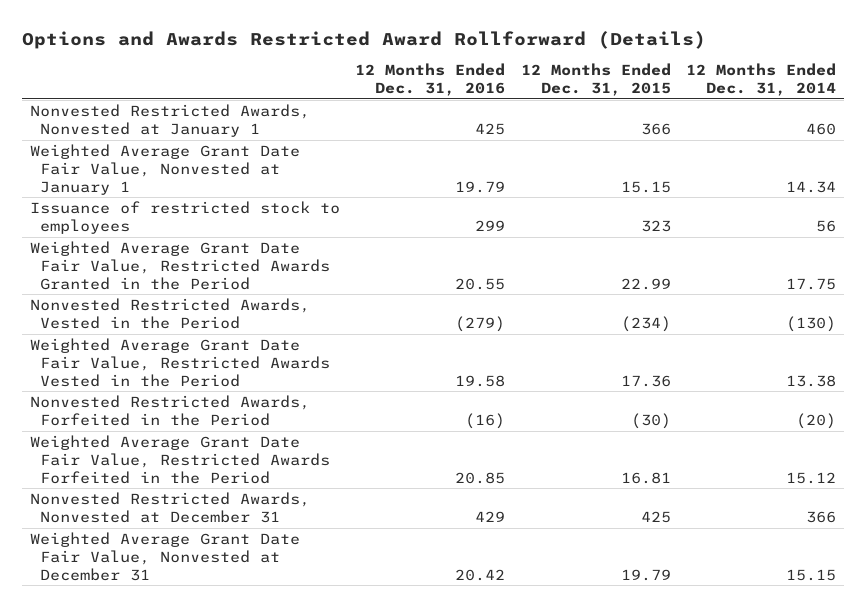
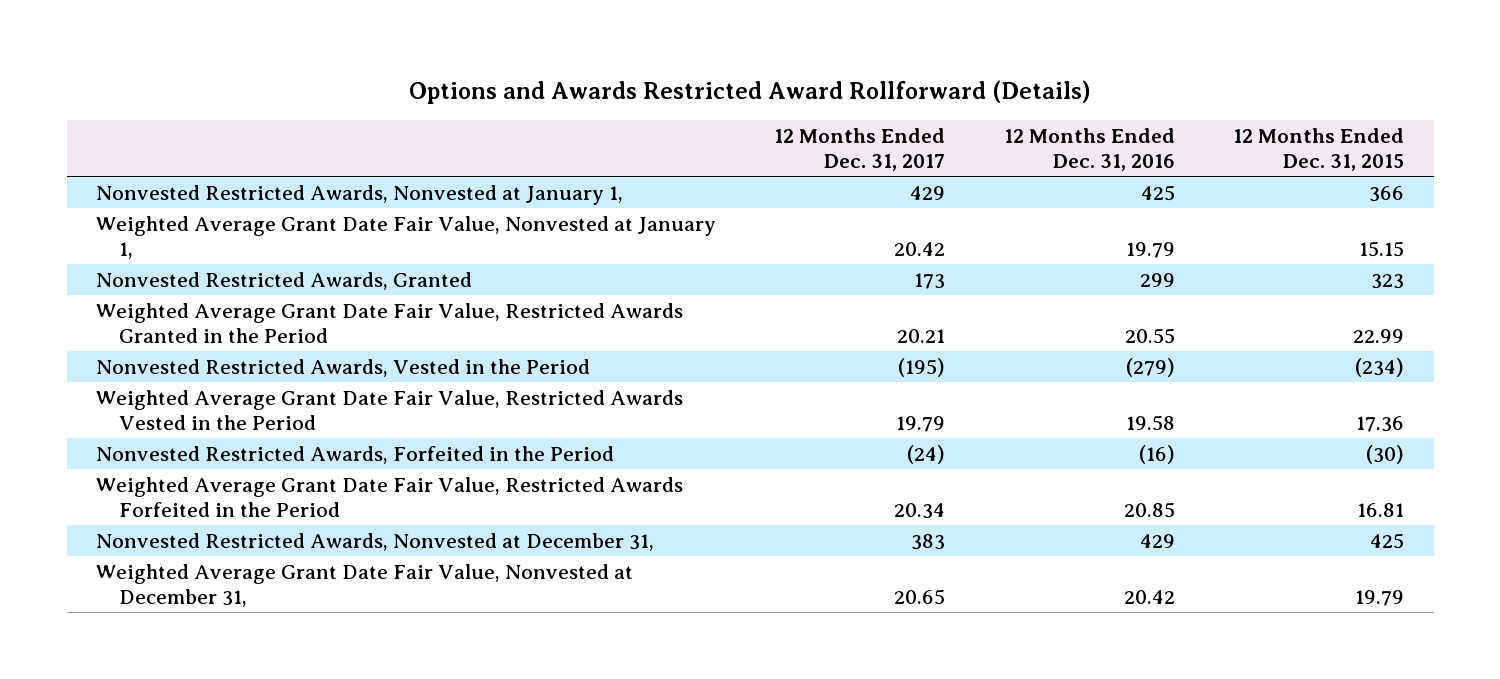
- | 12 Months Ended Dec. 31, 2016 | 12 Months Ended Dec. 31, 2015 | 12 Months Ended Dec. 31, 2014
+ | 12 Months Ended Dec. 31, 2017 | 12 Months Ended Dec. 31, 2016 | 12 Months Ended Dec. 31, 2015
- Nonvested Restricted Awards, Nonvested at January 1 | 425 | 366 | 460
- Weighted Average Grant Date Fair Value, Nonvested at January 1 | 19.79 | 15.15 | 14.34
- Issuance of restricted stock to employees | 299 | 323 | 56
+ Nonvested Restricted Awards, Nonvested at January 1, | 429 | 425 | 366
+ Weighted Average Grant Date Fair Value, Nonvested at January 1, | 20.42 | 19.79 | 15.15
+ Nonvested Restricted Awards, Granted | 173 | 299 | 323
- Nonvested Restricted Awards, Nonvested at December 31 | 429 | 425 | 366
- Weighted Average Grant Date Fair Value, Nonvested at December 31 | 20.42 | 19.79 | 15.15
+ Nonvested Restricted Awards, Nonvested at December 31, | 383 | 429 | 425
+ Weighted Average Grant Date Fair Value, Nonvested at December 31, | 20.65 | 20.42 | 19.79

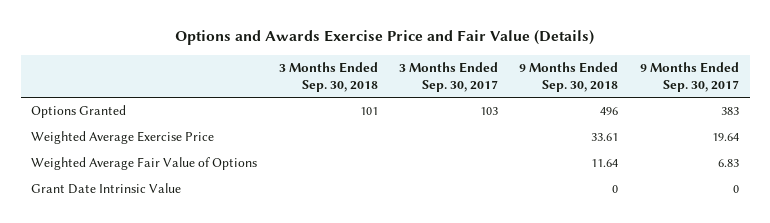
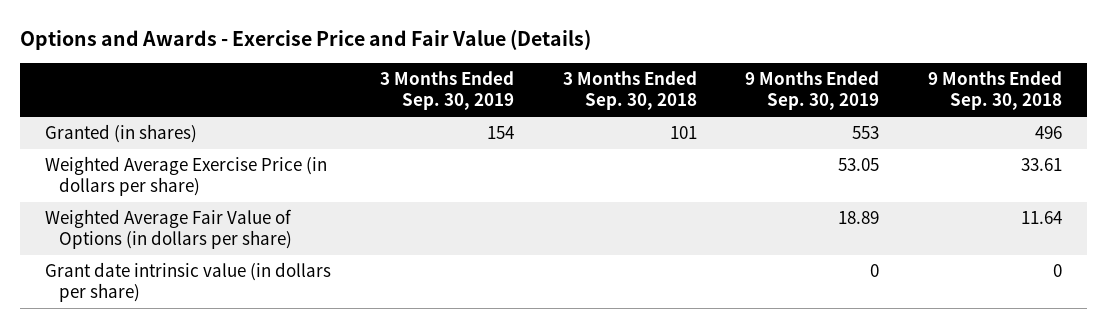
- Options and Awards Exercise Price and Fair Value (Details)
+ Options and Awards - Exercise Price and Fair Value (Details)
- | 3 Months Ended Sep. 30, 2018 | 3 Months Ended Sep. 30, 2017 | 9 Months Ended Sep. 30, 2018 | 9 Months Ended Sep. 30, 2017
+ | 3 Months Ended Sep. 30, 2019 | 3 Months Ended Sep. 30, 2018 | 9 Months Ended Sep. 30, 2019 | 9 Months Ended Sep. 30, 2018
- Options Granted | 101 | 103 | 496 | 383
- Weighted Average Exercise Price | | | 33.61 | 19.64
- Weighted Average Fair Value of Options | | | 11.64 | 6.83
- Grant Date Intrinsic Value | | | 0 | 0
+ Granted (in shares) | 154 | 101 | 553 | 496
+ Weighted Average Exercise Price (in dollars per share) | | | 53.05 | 33.61
+ Weighted Average Fair Value of Options (in dollars per share) | | | 18.89 | 11.64
+ Grant date intrinsic value (in dollars per share) | | | 0 | 0

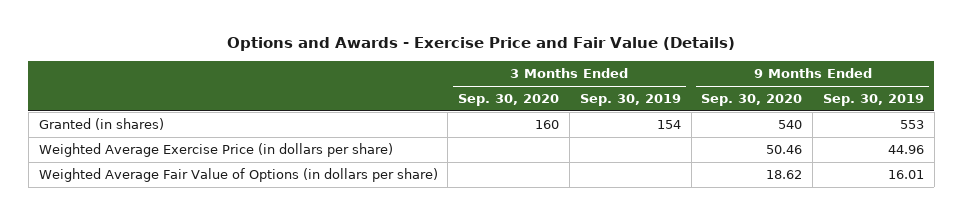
- | 3 Months Ended Sep. 30, 2019 | 3 Months Ended Sep. 30, 2018 | 9 Months Ended Sep. 30, 2019 | 9 Months Ended Sep. 30, 2018
+ | 3 Months Ended Sep. 30, 2020 | 3 Months Ended Sep. 30, 2019 | 9 Months Ended Sep. 30, 2020 | 9 Months Ended Sep. 30, 2019
- Weighted Average Exercise Price (in dollars per share) | | | 53.05 | 33.61
- Weighted Average Fair Value of Options (in dollars per share) | | | 18.89 | 11.64
- Grant date intrinsic value (in dollars per share) | | | 0 | 0
+ Weighted Average Exercise Price (in dollars per share) | | | 50.46 | 44.96
+ Weighted Average Fair Value of Options (in dollars per share) | | | 18.62 | 16.01

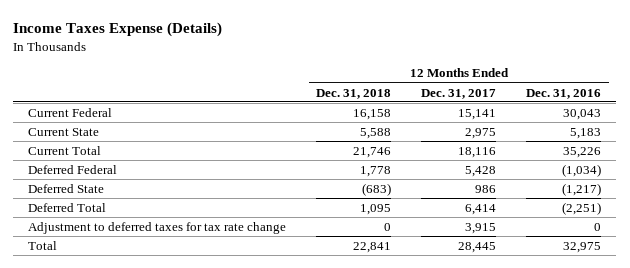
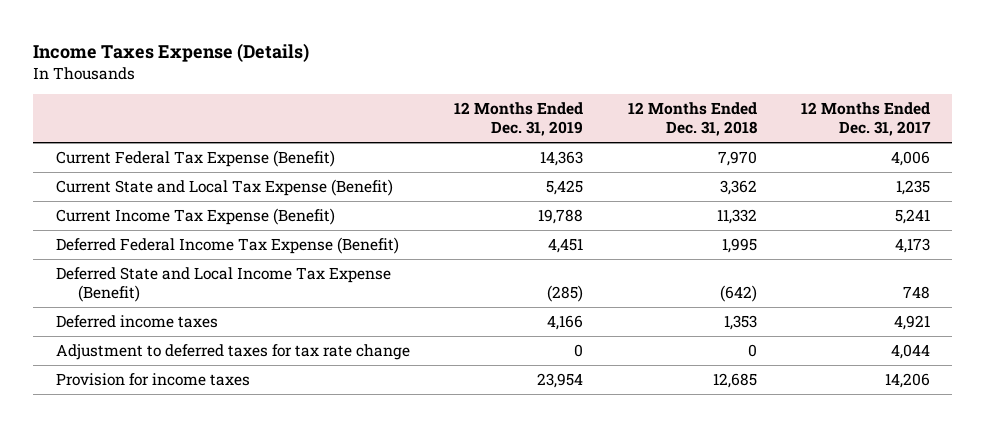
- | 12 Months Ended Dec. 31, 2018 | 12 Months Ended Dec. 31, 2017 | 12 Months Ended Dec. 31, 2016
+ | 12 Months Ended Dec. 31, 2019 | 12 Months Ended Dec. 31, 2018 | 12 Months Ended Dec. 31, 2017
- Current Federal | 16,158 | 15,141 | 30,043
- Current State | 5,588 | 2,975 | 5,183
- Current Total | 21,746 | 18,116 | 35,226
- Deferred Federal | 1,778 | 5,428 | (1,034)
- Deferred State | (683) | 986 | (1,217)
- Deferred Total | 1,095 | 6,414 | (2,251)
- Adjustment to deferred taxes for tax rate change | 0 | 3,915 | 0
- Total | 22,841 | 28,445 | 32,975
+ Current Federal Tax Expense (Benefit) | 14,363 | 7,970 | 4,006
+ Current State and Local Tax Expense (Benefit) | 5,425 | 3,362 | 1,235
+ Current Income Tax Expense (Benefit) | 19,788 | 11,332 | 5,241
+ Deferred Federal Income Tax Expense (Benefit) | 4,451 | 1,995 | 4,173
+ Deferred State and Local Income Tax Expense (Benefit) | (285) | (642) | 748
+ Deferred income taxes | 4,166 | 1,353 | 4,921
+ Adjustment to deferred taxes for tax rate change | 0 | 0 | 4,044
+ Provision for income taxes | 23,954 | 12,685 | 14,206

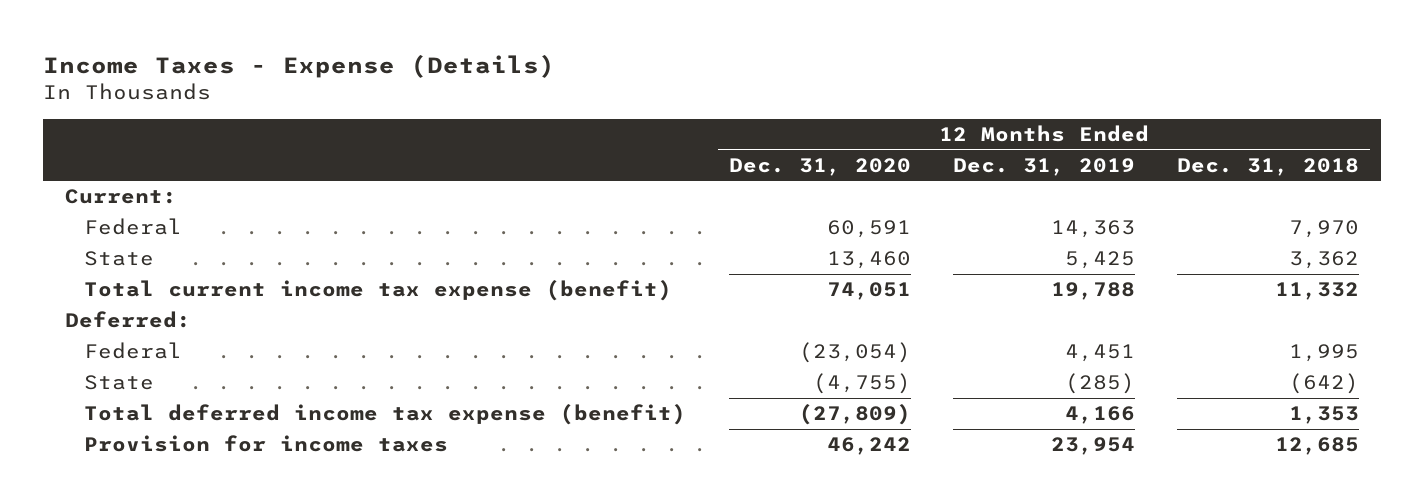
- Income Taxes Expense (Details)
+ Income Taxes - Expense (Details)
- | 12 Months Ended Dec. 31, 2019 | 12 Months Ended Dec. 31, 2018 | 12 Months Ended Dec. 31, 2017
+ | 12 Months Ended Dec. 31, 2020 | 12 Months Ended Dec. 31, 2019 | 12 Months Ended Dec. 31, 2018
- Current Federal Tax Expense (Benefit) | 14,363 | 7,970 | 4,006
- Current State and Local Tax Expense (Benefit) | 5,425 | 3,362 | 1,235
- Current Income Tax Expense (Benefit) | 19,788 | 11,332 | 5,241
- Deferred Federal Income Tax Expense (Benefit) | 4,451 | 1,995 | 4,173
- Deferred State and Local Income Tax Expense (Benefit) | (285) | (642) | 748
- Deferred income taxes | 4,166 | 1,353 | 4,921
- Adjustment to deferred taxes for tax rate change | 0 | 0 | 4,044
+ Current:
+ Federal | 60,591 | 14,363 | 7,970
+ State | 13,460 | 5,425 | 3,362
+ Total current income tax expense (benefit) | 74,051 | 19,788 | 11,332
+ Deferred:
+ Federal | (23,054) | 4,451 | 1,995
+ State | (4,755) | (285) | (642)
+ Total deferred income tax expense (benefit) | (27,809) | 4,166 | 1,353

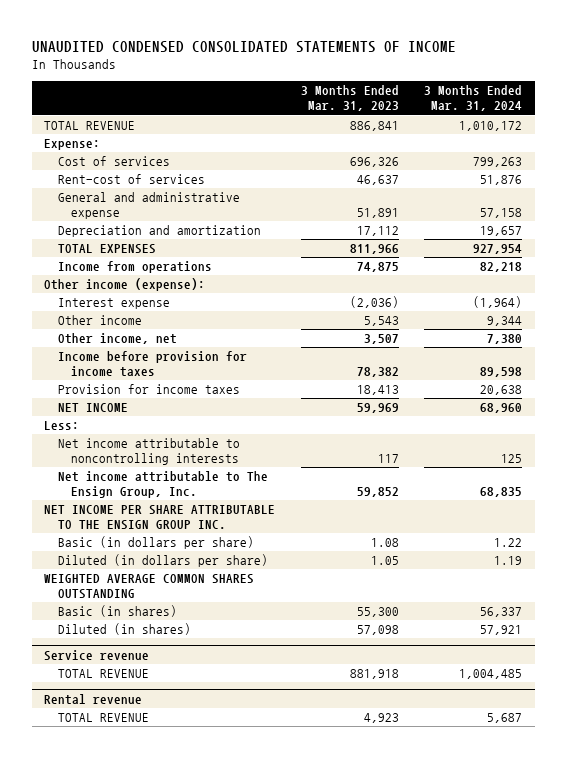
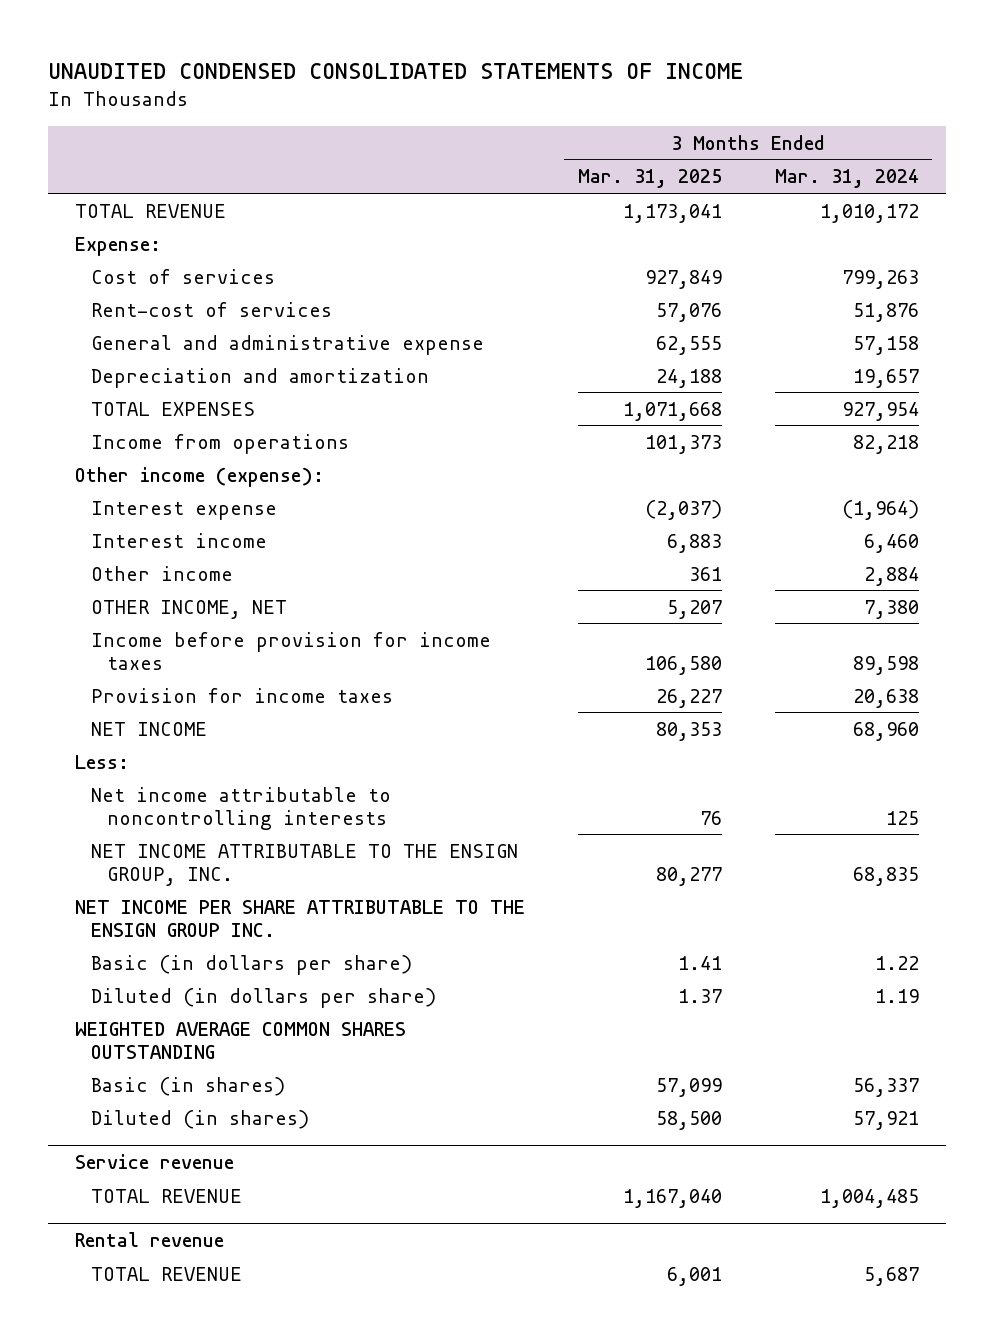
- | 3 Months Ended Mar. 31, 2023 | 3 Months Ended Mar. 31, 2024
+ | 3 Months Ended Mar. 31, 2025 | 3 Months Ended Mar. 31, 2024
- Other income | 5,543 | 9,344
- Other income, net | 3,507 | 7,380
+ Interest income | 6,883 | 6,460
+ Other income | 361 | 2,884
+ OTHER INCOME, NET | 5,207 | 7,380
- Net income attributable to The Ensign Group, Inc. | 59,852 | 68,835
+ NET INCOME ATTRIBUTABLE TO THE ENSIGN GROUP, INC. | 80,277 | 68,835

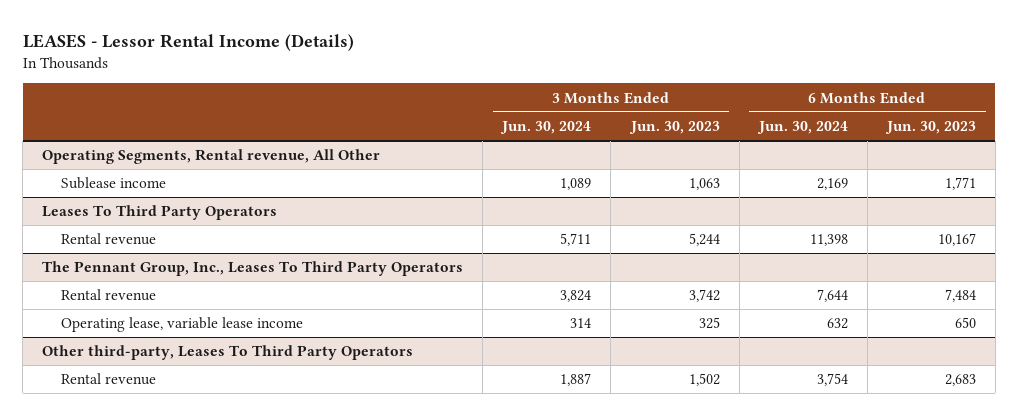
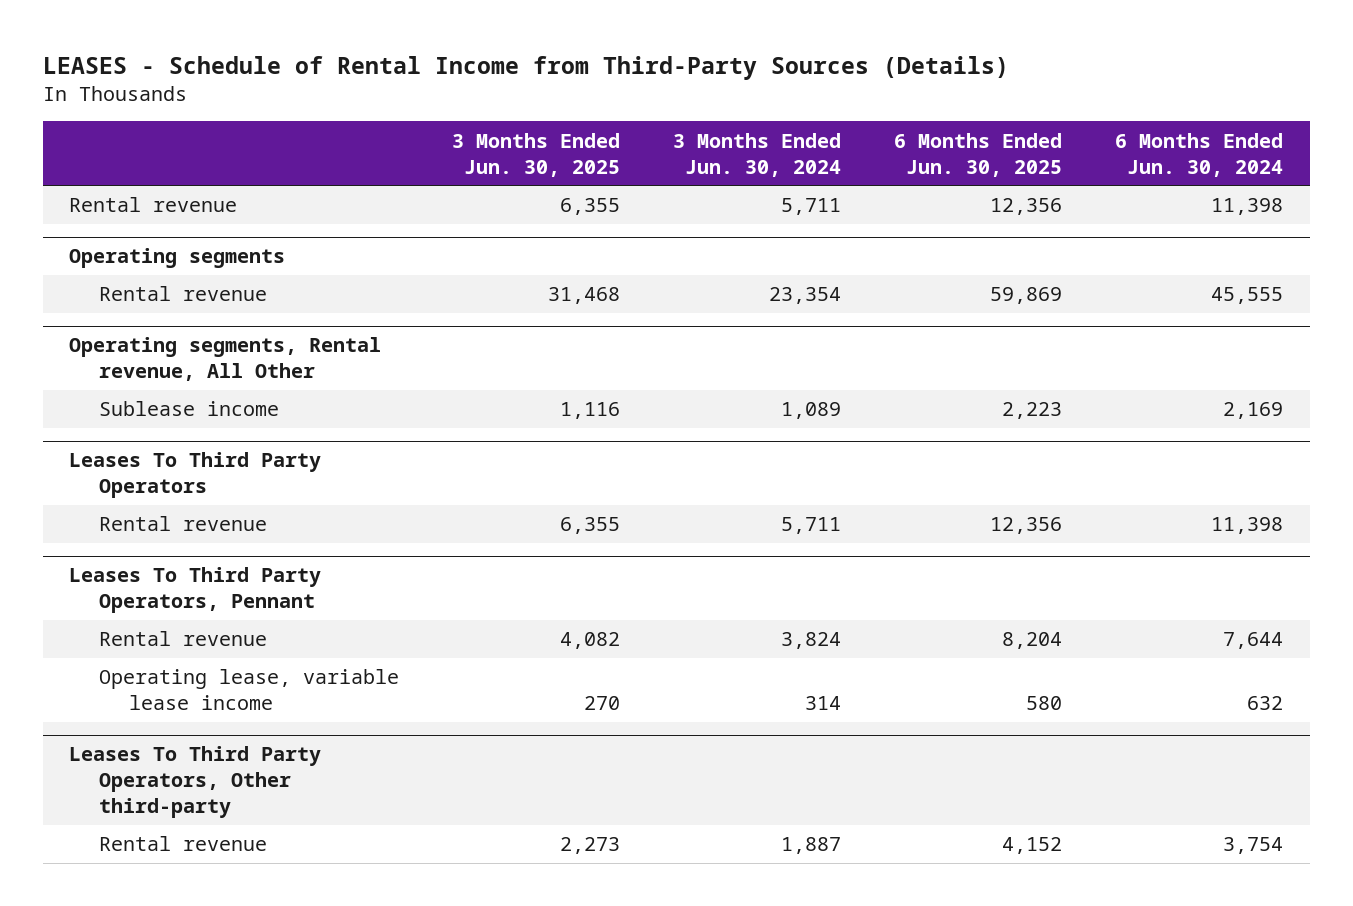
- LEASES - Lessor Rental Income (Details)
+ LEASES - Schedule of Rental Income from Third-Party Sources (Details)
- | 3 Months Ended Jun. 30, 2024 | 3 Months Ended Jun. 30, 2023 | 6 Months Ended Jun. 30, 2024 | 6 Months Ended Jun. 30, 2023
+ | 3 Months Ended Jun. 30, 2025 | 3 Months Ended Jun. 30, 2024 | 6 Months Ended Jun. 30, 2025 | 6 Months Ended Jun. 30, 2024
- Operating Segments, Rental revenue, All Other
+ Rental revenue | 6,355 | 5,711 | 12,356 | 11,398
+ Operating segments
+ Rental revenue | 31,468 | 23,354 | 59,869 | 45,555
+ Operating segments, Rental revenue, All Other
- The Pennant Group, Inc., Leases To Third Party Operators
+ Leases To Third Party Operators, Pennant
- Other third-party, Leases To Third Party Operators
+ Leases To Third Party Operators, Other third-party

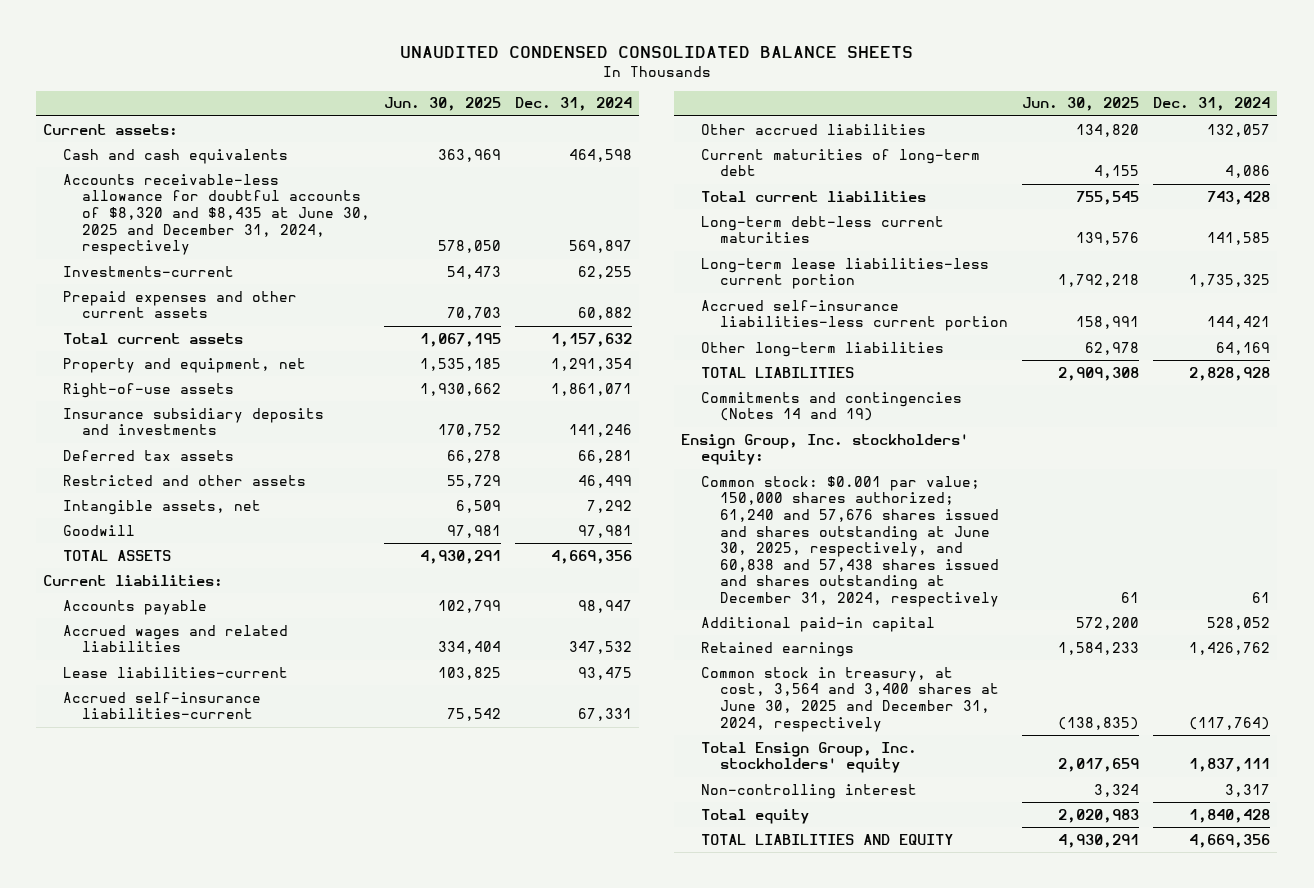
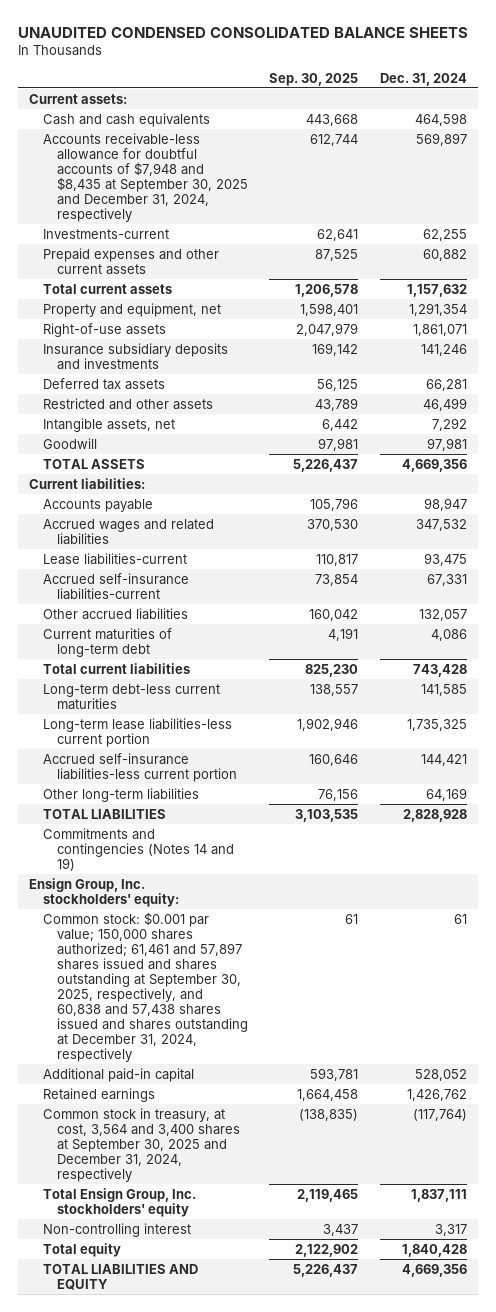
- | Jun. 30, 2025 | Dec. 31, 2024
+ | Sep. 30, 2025 | Dec. 31, 2024
- Accounts receivable-less allowance for doubtful accounts of $8,320 and $8,435 at June 30, 2025 and December 31, 2024, respectively | 578,050 | 569,897
+ Accounts receivable-less allowance for doubtful accounts of $7,948 and $8,435 at September 30, 2025 and December 31, 2024, respectively | 612,744 | 569,897
- Common stock: $0.001 par value; 150,000 shares authorized; 61,240 and 57,676 shares issued and shares outstanding at June 30, 2025, respectively, and 60,838 and 57,438 shares issued and shares outstanding at December 31, 2024, respectively | 61 | 61
+ Common stock: $0.001 par value; 150,000 shares authorized; 61,461 and 57,897 shares issued and shares outstanding at September 30, 2025, respectively, and 60,838 and 57,438 shares issued and shares outstanding at December 31, 2024, respectively | 61 | 61
- Common stock in treasury, at cost, 3,564 and 3,400 shares at June 30, 2025 and December 31, 2024, respectively | (138,835) | (117,764)
+ Common stock in treasury, at cost, 3,564 and 3,400 shares at September 30, 2025 and December 31, 2024, respectively | (138,835) | (117,764)

